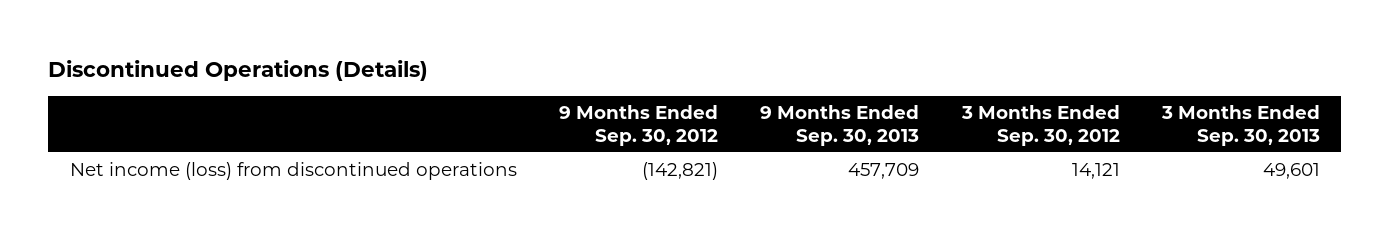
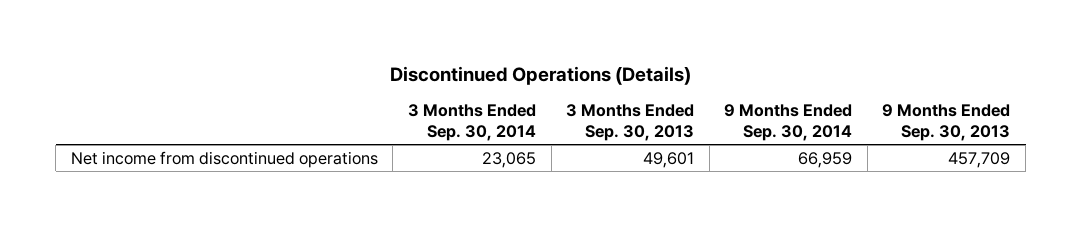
- | 9 Months Ended Sep. 30, 2012 | 9 Months Ended Sep. 30, 2013 | 3 Months Ended Sep. 30, 2012 | 3 Months Ended Sep. 30, 2013
+ | 3 Months Ended Sep. 30, 2014 | 3 Months Ended Sep. 30, 2013 | 9 Months Ended Sep. 30, 2014 | 9 Months Ended Sep. 30, 2013
- Net income (loss) from discontinued operations | (142,821) | 457,709 | 14,121 | 49,601
+ Net income from discontinued operations | 23,065 | 49,601 | 66,959 | 457,709

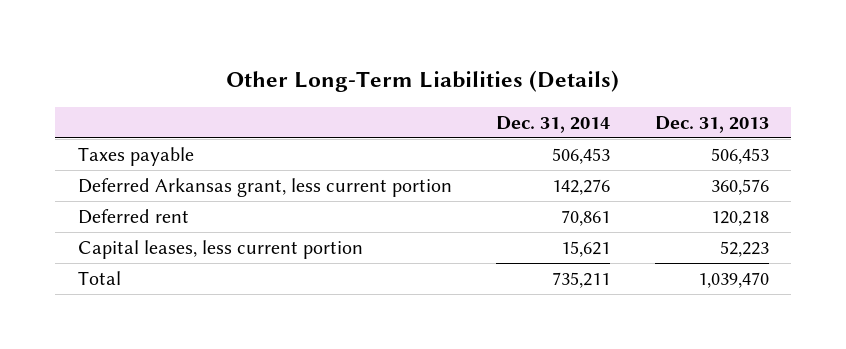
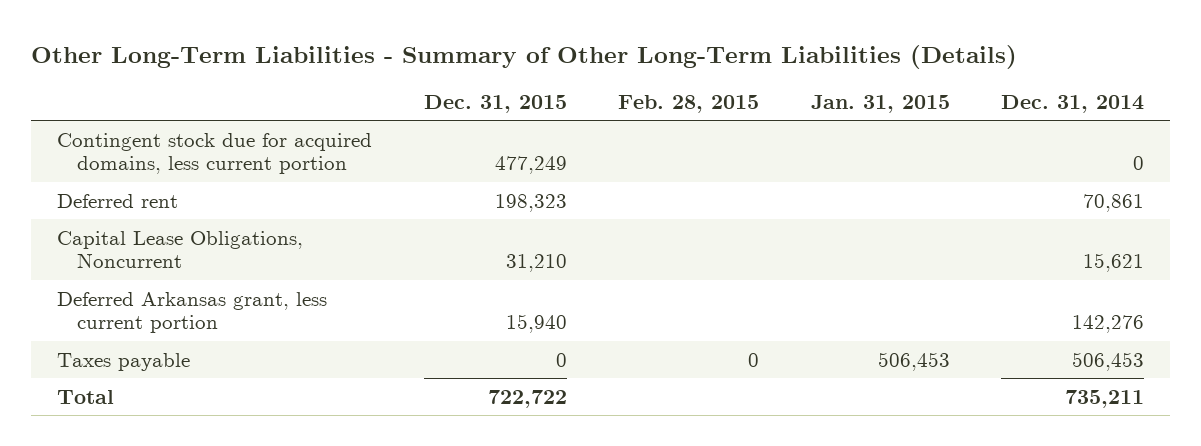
- Other Long-Term Liabilities (Details)
+ Other Long-Term Liabilities - Summary of Other Long-Term Liabilities (Details)
- | Dec. 31, 2014 | Dec. 31, 2013
+ | Dec. 31, 2015 | Feb. 28, 2015 | Jan. 31, 2015 | Dec. 31, 2014
+ Contingent stock due for acquired domains, less current portion | 477,249 | | | 0
- Capital leases, less current portion | 15,621 | 52,223
+ Capital Lease Obligations, Noncurrent | 31,210 | | | 15,621
moved down: Deferred Arkansas grant, less current portion | 15,940 | | | 142,276
moved down: Taxes payable | 0 | 0 | 506,453 | 506,453

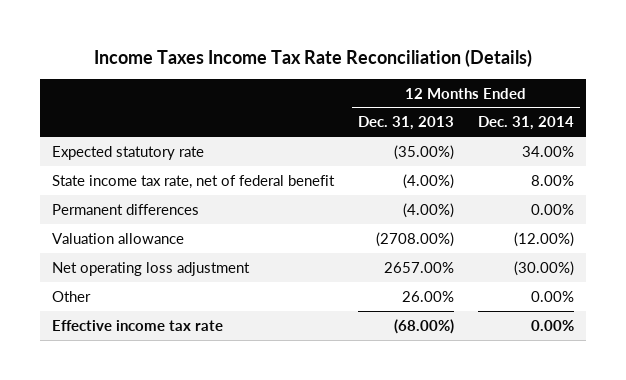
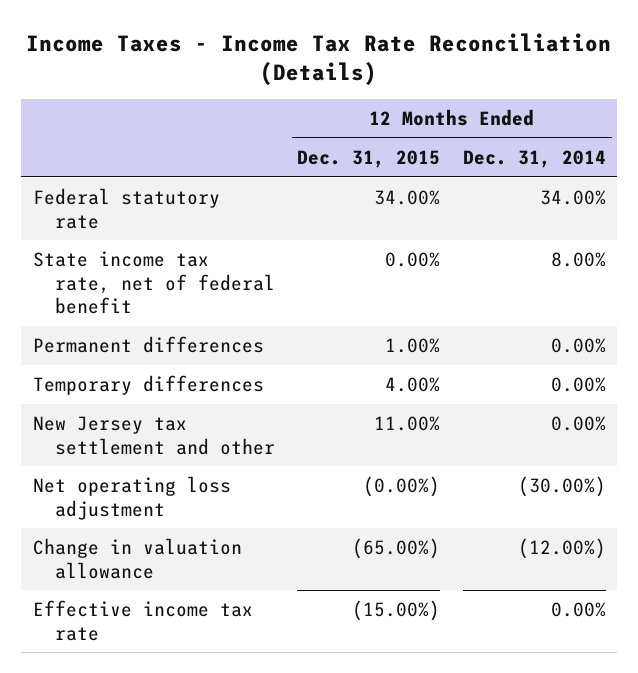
- Income Taxes Income Tax Rate Reconciliation (Details)
+ Income Taxes - Income Tax Rate Reconciliation (Details)
- | 12 Months Ended Dec. 31, 2013 | 12 Months Ended Dec. 31, 2014
+ | 12 Months Ended Dec. 31, 2015 | 12 Months Ended Dec. 31, 2014
- Expected statutory rate | (35.00%) | 34.00%
+ Federal statutory rate | 34.00% | 34.00%
- Valuation allowance | (2708.00%) | (12.00%)
+ Temporary differences | 4.00% | 0.00%
+ New Jersey tax settlement and other | 11.00% | 0.00%
- Other | 26.00% | 0.00%
+ Change in valuation allowance | (65.00%) | (12.00%)

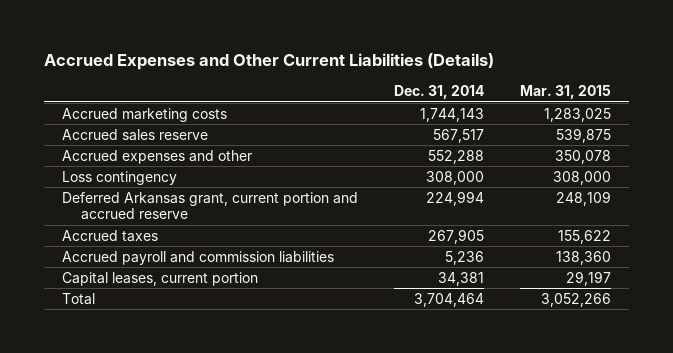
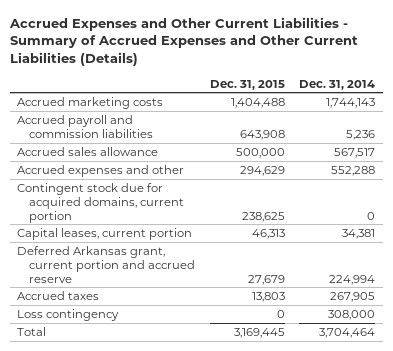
- Accrued Expenses and Other Current Liabilities (Details)
+ Accrued Expenses and Other Current Liabilities - Summary of Accrued Expenses and Other Current Liabilities (Details)
- | Dec. 31, 2014 | Mar. 31, 2015
+ | Dec. 31, 2015 | Dec. 31, 2014
- Accrued sales reserve | 567,517 | 539,875
moved up: Accrued payroll and commission liabilities | 643,908 | 5,236
+ Accrued sales allowance | 500,000 | 567,517
+ Contingent stock due for acquired domains, current portion | 238,625 | 0
moved up: Capital leases, current portion | 46,313 | 34,381
moved down: Loss contingency | 0 | 308,000

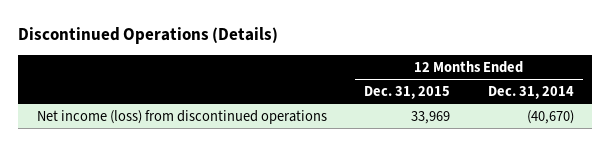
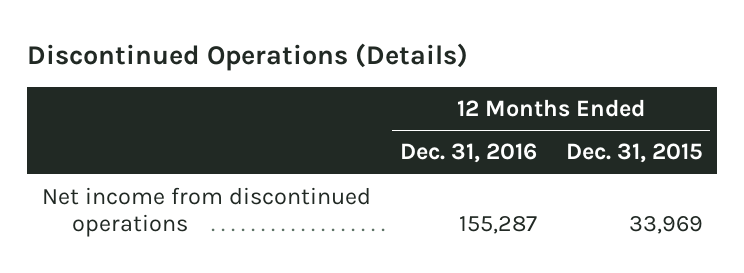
- | 12 Months Ended Dec. 31, 2015 | 12 Months Ended Dec. 31, 2014
+ | 12 Months Ended Dec. 31, 2016 | 12 Months Ended Dec. 31, 2015
- Net income (loss) from discontinued operations | 33,969 | (40,670)
+ Net income from discontinued operations | 155,287 | 33,969

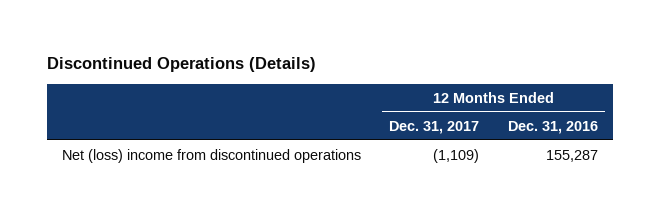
- | 12 Months Ended Dec. 31, 2016 | 12 Months Ended Dec. 31, 2015
+ | 12 Months Ended Dec. 31, 2017 | 12 Months Ended Dec. 31, 2016
- Net income from discontinued operations | 155,287 | 33,969
+ Net (loss) income from discontinued operations | (1,109) | 155,287

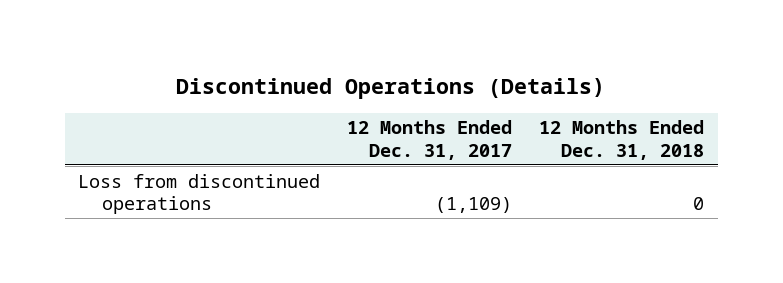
- | 12 Months Ended Dec. 31, 2017 | 12 Months Ended Dec. 31, 2016
+ | 12 Months Ended Dec. 31, 2017 | 12 Months Ended Dec. 31, 2018
- Net (loss) income from discontinued operations | (1,109) | 155,287
+ Loss from discontinued operations | (1,109) | 0

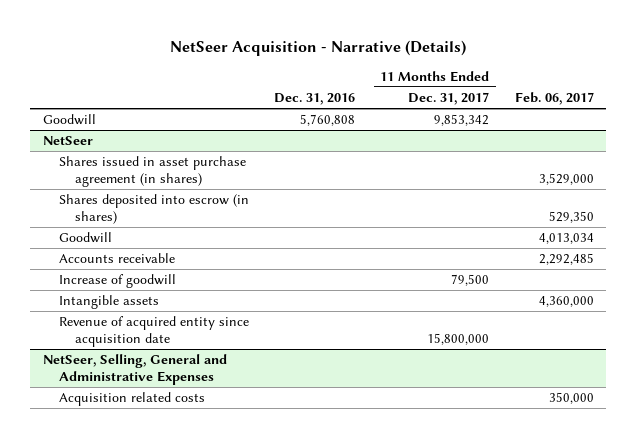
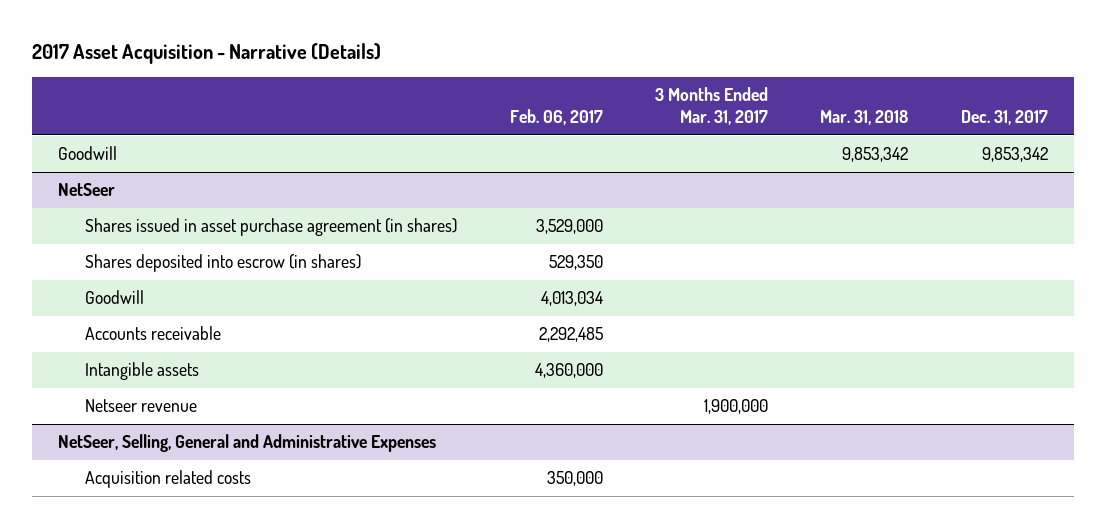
- NetSeer Acquisition - Narrative (Details)
+ 2017 Asset Acquisition - Narrative (Details)
- | Dec. 31, 2016 | 11 Months Ended Dec. 31, 2017 | Feb. 06, 2017
+ | Feb. 06, 2017 | 3 Months Ended Mar. 31, 2017 | Mar. 31, 2018 | Dec. 31, 2017
@ NetSeer
- Increase of goodwill | | 79,500 |
- Revenue of acquired entity since acquisition date | | 15,800,000 |
+ Netseer revenue | | 1,900,000 | |

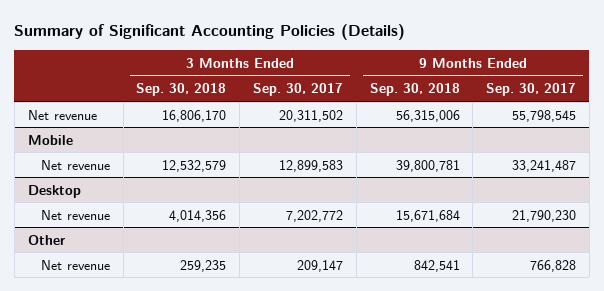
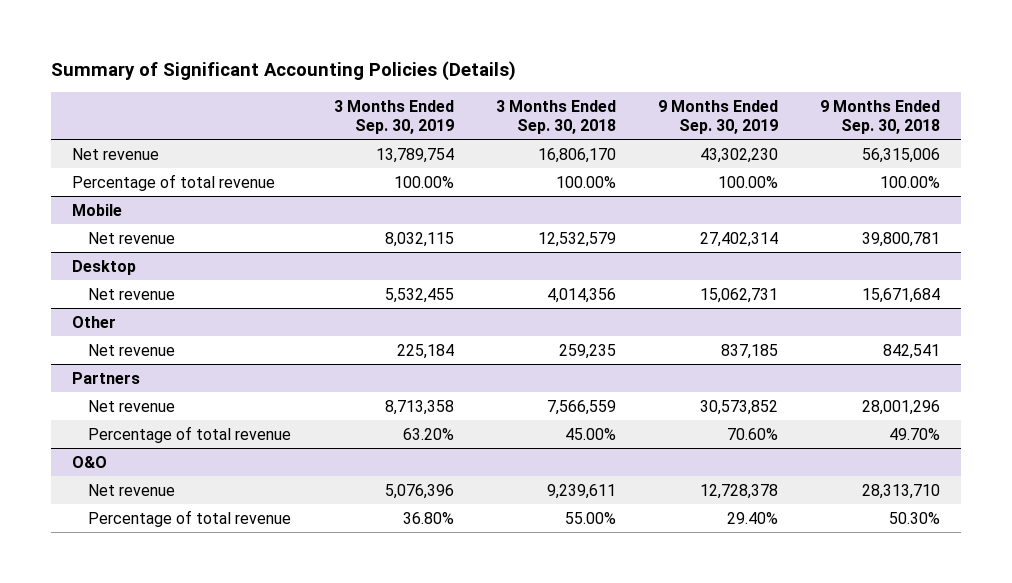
- | 3 Months Ended Sep. 30, 2018 | 3 Months Ended Sep. 30, 2017 | 9 Months Ended Sep. 30, 2018 | 9 Months Ended Sep. 30, 2017
+ | 3 Months Ended Sep. 30, 2019 | 3 Months Ended Sep. 30, 2018 | 9 Months Ended Sep. 30, 2019 | 9 Months Ended Sep. 30, 2018
+ Percentage of total revenue | 100.00% | 100.00% | 100.00% | 100.00%
+ Partners
+ Net revenue | 8,713,358 | 7,566,559 | 30,573,852 | 28,001,296
+ Percentage of total revenue | 63.20% | 45.00% | 70.60% | 49.70%
+ O&O
+ Net revenue | 5,076,396 | 9,239,611 | 12,728,378 | 28,313,710
+ Percentage of total revenue | 36.80% | 55.00% | 29.40% | 50.30%

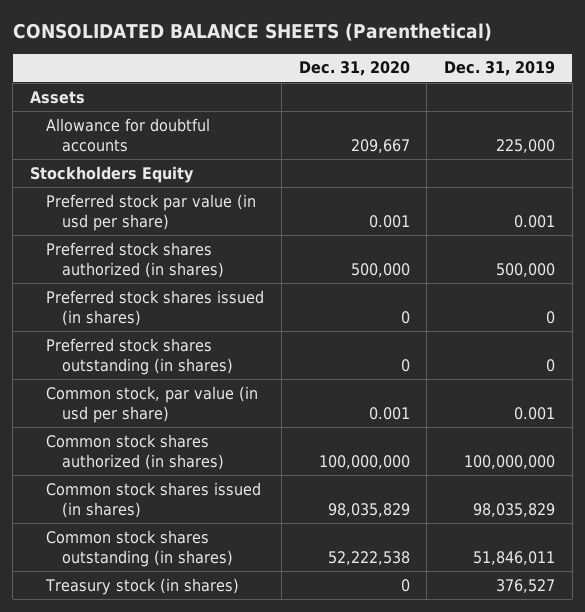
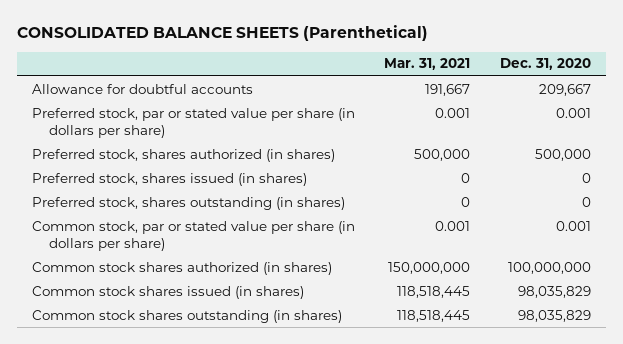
- | Dec. 31, 2020 | Dec. 31, 2019
+ | Mar. 31, 2021 | Dec. 31, 2020
- Assets
- Stockholders Equity
- Preferred stock par value (in usd per share) | 0.001 | 0.001
- Preferred stock shares authorized (in shares) | 500,000 | 500,000
- Preferred stock shares issued (in shares) | 0 | 0
- Preferred stock shares outstanding (in shares) | 0 | 0
- Common stock, par value (in usd per share) | 0.001 | 0.001
+ Preferred stock, par or stated value per share (in dollars per share) | 0.001 | 0.001
+ Preferred stock, shares authorized (in shares) | 500,000 | 500,000
+ Preferred stock, shares issued (in shares) | 0 | 0
+ Preferred stock, shares outstanding (in shares) | 0 | 0
+ Common stock, par or stated value per share (in dollars per share) | 0.001 | 0.001
- Common stock shares outstanding (in shares) | 52,222,538 | 51,846,011
- Treasury stock (in shares) | 0 | 376,527
+ Common stock shares outstanding (in shares) | 118,518,445 | 98,035,829

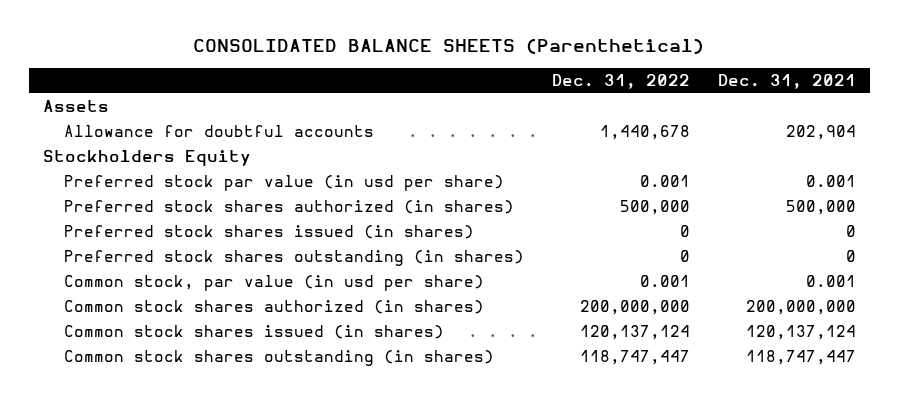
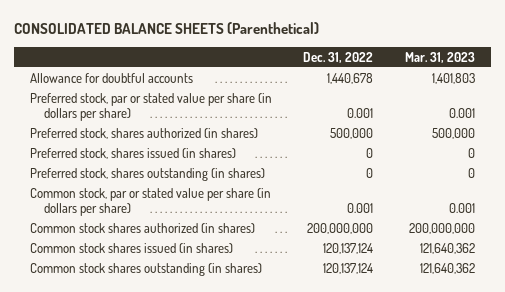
- | Dec. 31, 2022 | Dec. 31, 2021
+ | Dec. 31, 2022 | Mar. 31, 2023
- Assets
- Stockholders Equity
- Preferred stock par value (in usd per share) | 0.001 | 0.001
- Preferred stock shares authorized (in shares) | 500,000 | 500,000
- Preferred stock shares issued (in shares) | 0 | 0
- Preferred stock shares outstanding (in shares) | 0 | 0
- Common stock, par value (in usd per share) | 0.001 | 0.001
+ Preferred stock, par or stated value per share (in dollars per share) | 0.001 | 0.001
+ Preferred stock, shares authorized (in shares) | 500,000 | 500,000
+ Preferred stock, shares issued (in shares) | 0 | 0
+ Preferred stock, shares outstanding (in shares) | 0 | 0
+ Common stock, par or stated value per share (in dollars per share) | 0.001 | 0.001
- Common stock shares outstanding (in shares) | 118,747,447 | 118,747,447
+ Common stock shares outstanding (in shares) | 120,137,124 | 121,640,362

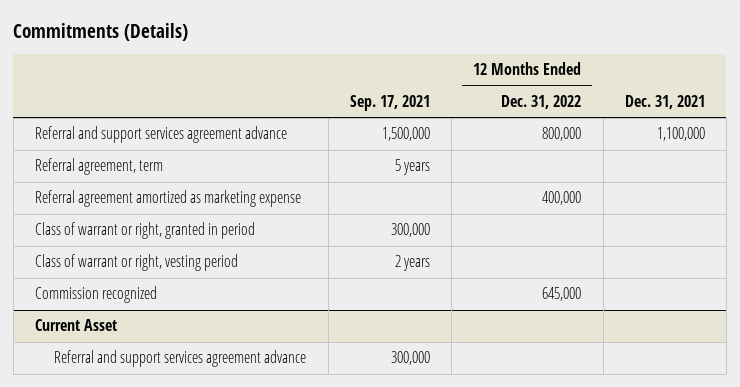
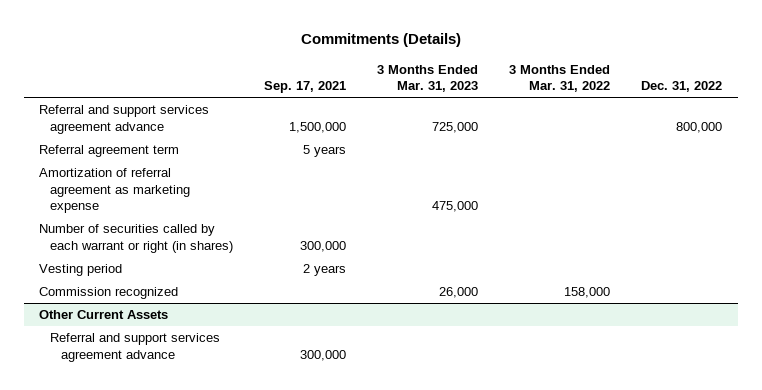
- | Sep. 17, 2021 | 12 Months Ended Dec. 31, 2022 | Dec. 31, 2021
+ | Sep. 17, 2021 | 3 Months Ended Mar. 31, 2023 | 3 Months Ended Mar. 31, 2022 | Dec. 31, 2022
- Referral agreement, term | 5 years | |
- Referral agreement amortized as marketing expense | | 400,000 |
- Class of warrant or right, granted in period | 300,000 | |
- Class of warrant or right, vesting period | 2 years | |
+ Referral agreement term | 5 years | | |
+ Amortization of referral agreement as marketing expense | | 475,000 | |
+ Number of securities called by each warrant or right (in shares) | 300,000 | | |
+ Vesting period | 2 years | | |
- Current Asset
+ Other Current Assets

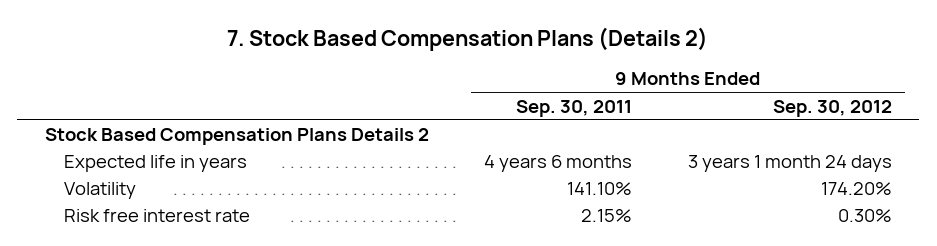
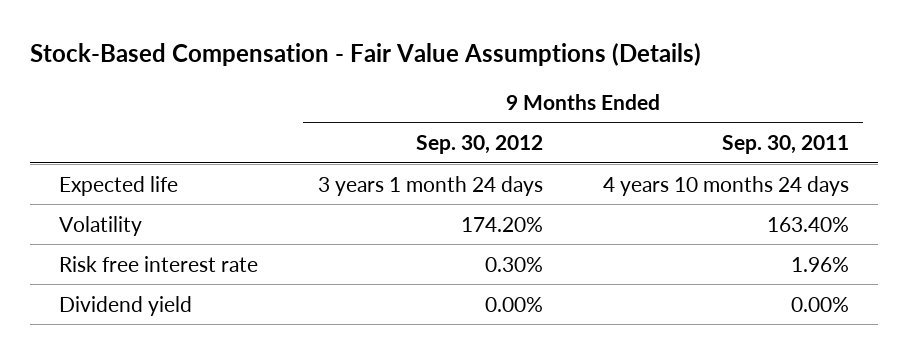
- 7. Stock Based Compensation Plans (Details 2)
+ Stock-Based Compensation - Fair Value Assumptions (Details)
- | 9 Months Ended Sep. 30, 2011 | 9 Months Ended Sep. 30, 2012
+ | 9 Months Ended Sep. 30, 2012 | 9 Months Ended Sep. 30, 2011
- Stock Based Compensation Plans Details 2
- Expected life in years | 4 years 6 months | 3 years 1 month 24 days
- Volatility | 141.10% | 174.20%
- Risk free interest rate | 2.15% | 0.30%
+ Expected life | 3 years 1 month 24 days | 4 years 10 months 24 days
+ Volatility | 174.20% | 163.40%
+ Risk free interest rate | 0.30% | 1.96%
+ Dividend yield | 0.00% | 0.00%

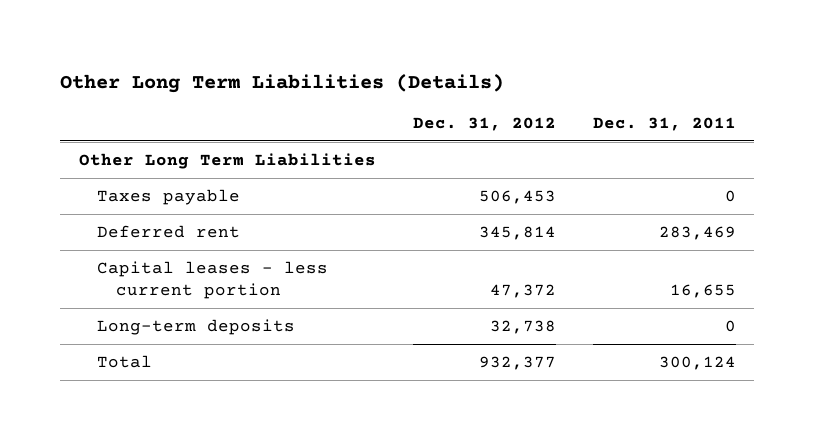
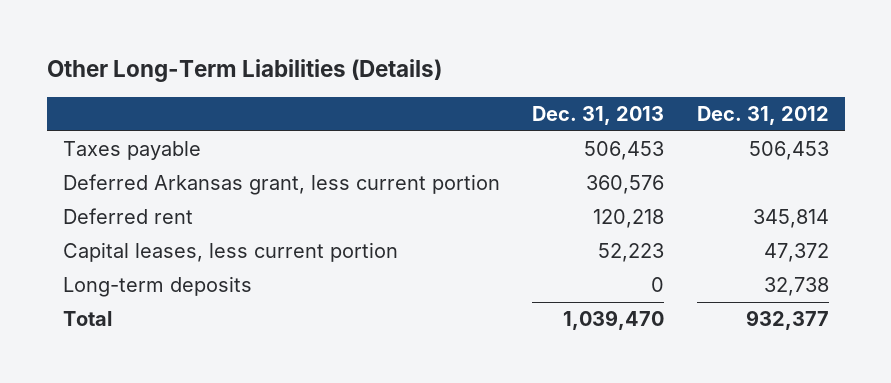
- Other Long Term Liabilities (Details)
+ Other Long-Term Liabilities (Details)
- | Dec. 31, 2012 | Dec. 31, 2011
+ | Dec. 31, 2013 | Dec. 31, 2012
- Other Long Term Liabilities
+ Deferred Arkansas grant, less current portion | 360,576 |
- Capital leases - less current portion | 47,372 | 16,655
+ Capital leases, less current portion | 52,223 | 47,372

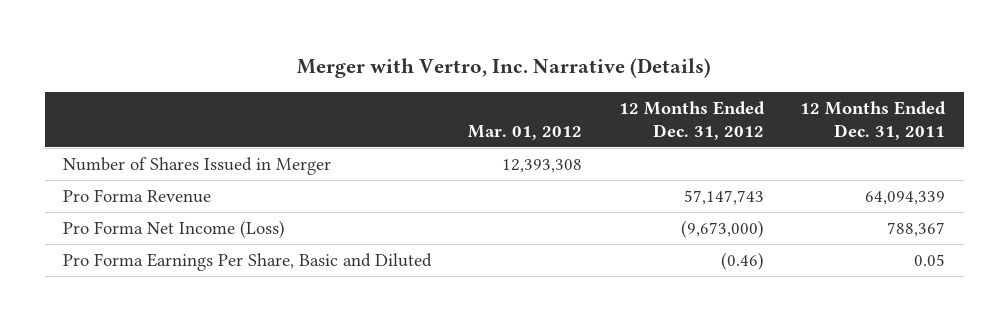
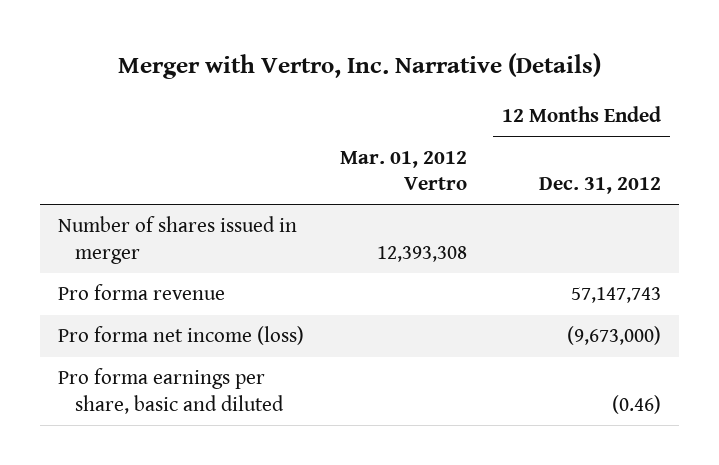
- | Mar. 01, 2012 | 12 Months Ended Dec. 31, 2012 | 12 Months Ended Dec. 31, 2011
+ | Mar. 01, 2012 Vertro | 12 Months Ended Dec. 31, 2012
- Number of Shares Issued in Merger | 12,393,308 | |
- Pro Forma Revenue | | 57,147,743 | 64,094,339
- Pro Forma Net Income (Loss) | | (9,673,000) | 788,367
- Pro Forma Earnings Per Share, Basic and Diluted | | (0.46) | 0.05
+ Number of shares issued in merger | 12,393,308 |
+ Pro forma revenue | | 57,147,743
+ Pro forma net income (loss) | | (9,673,000)
+ Pro forma earnings per share, basic and diluted | | (0.46)

